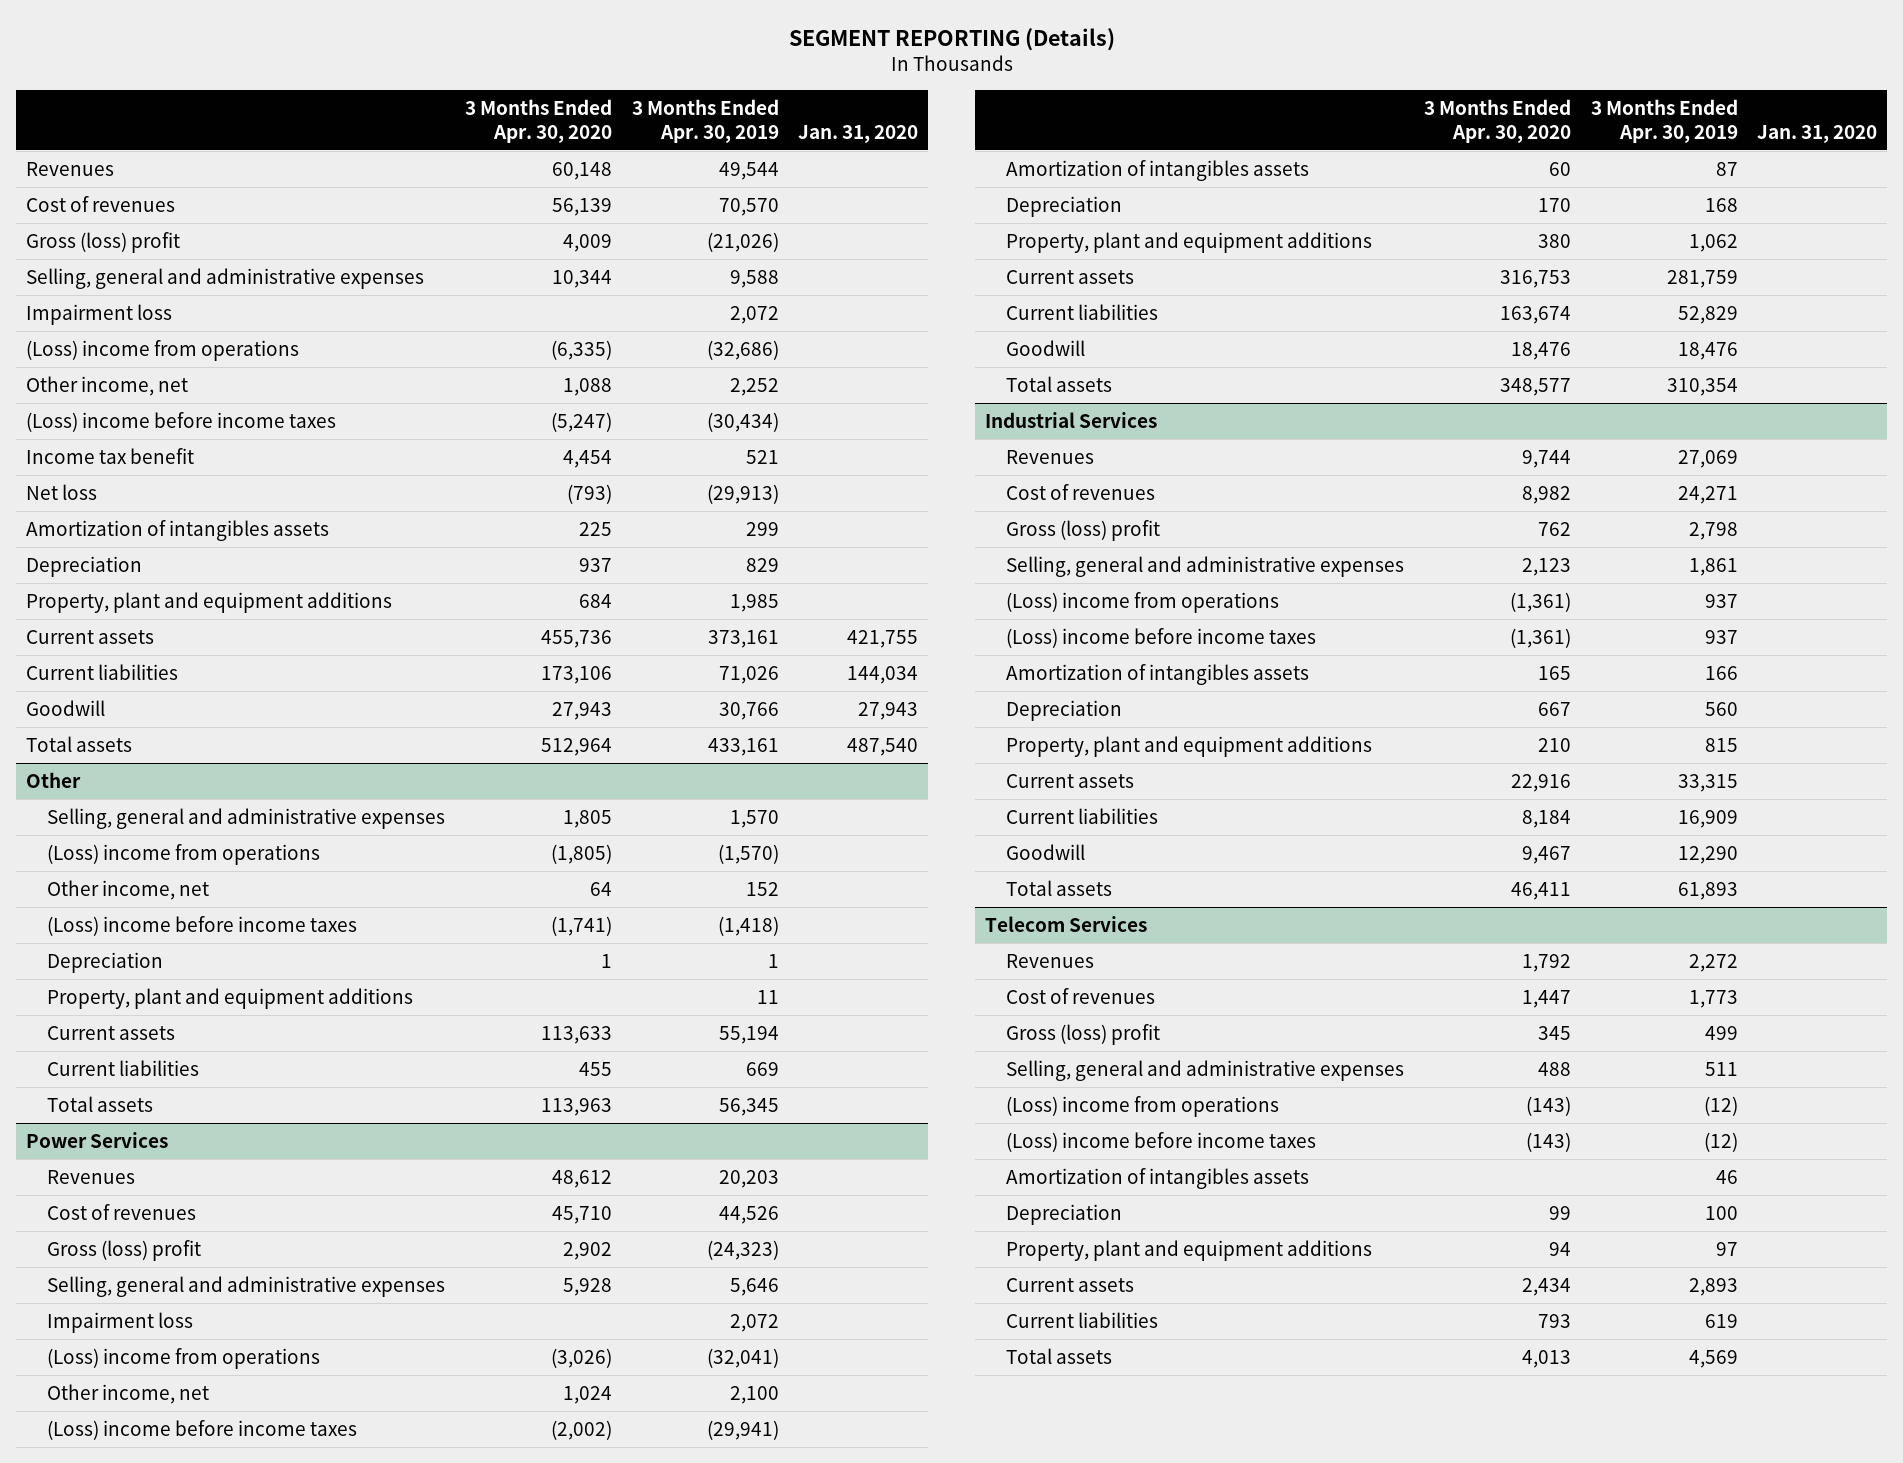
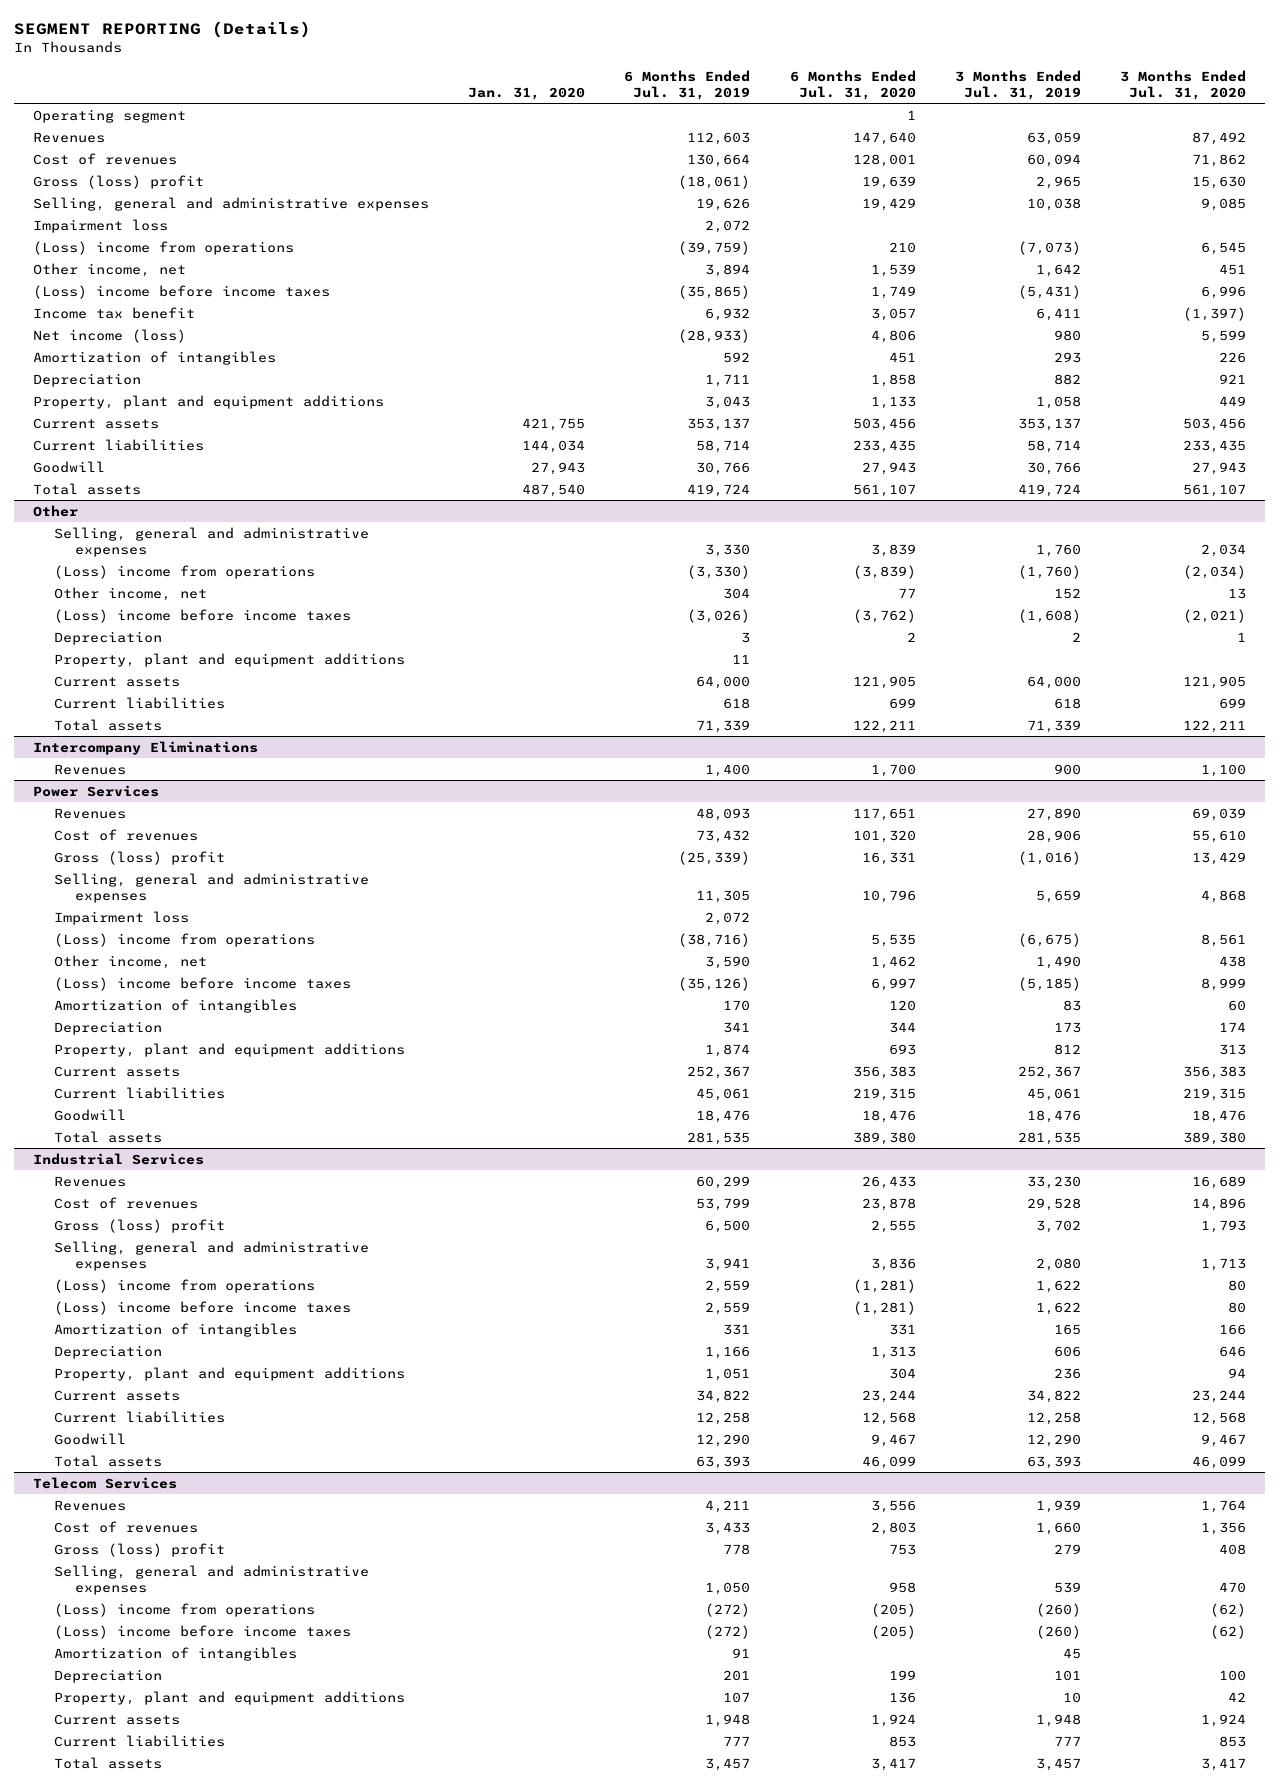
- | 3 Months Ended Apr. 30, 2020 | 3 Months Ended Apr. 30, 2019 | Jan. 31, 2020
+ | Jan. 31, 2020 | 6 Months Ended Jul. 31, 2019 | 6 Months Ended Jul. 31, 2020 | 3 Months Ended Jul. 31, 2019 | 3 Months Ended Jul. 31, 2020
+ Operating segment | | | 1 | |
- Net loss | (793) | (29,913) |
- Amortization of intangibles assets | 225 | 299 |
+ Net income (loss) | | (28,933) | 4,806 | 980 | 5,599
+ Amortization of intangibles | | 592 | 451 | 293 | 226
+ Intercompany Eliminations
+ Revenues | | 1,400 | 1,700 | 900 | 1,100
@ Power Services
- Amortization of intangibles assets | 60 | 87 |
+ Amortization of intangibles | | 170 | 120 | 83 | 60
@ Industrial Services
- Amortization of intangibles assets | 165 | 166 |
+ Amortization of intangibles | | 331 | 331 | 165 | 166
@ Telecom Services
- Amortization of intangibles assets | | 46 |
+ Amortization of intangibles | | 91 | | 45 |

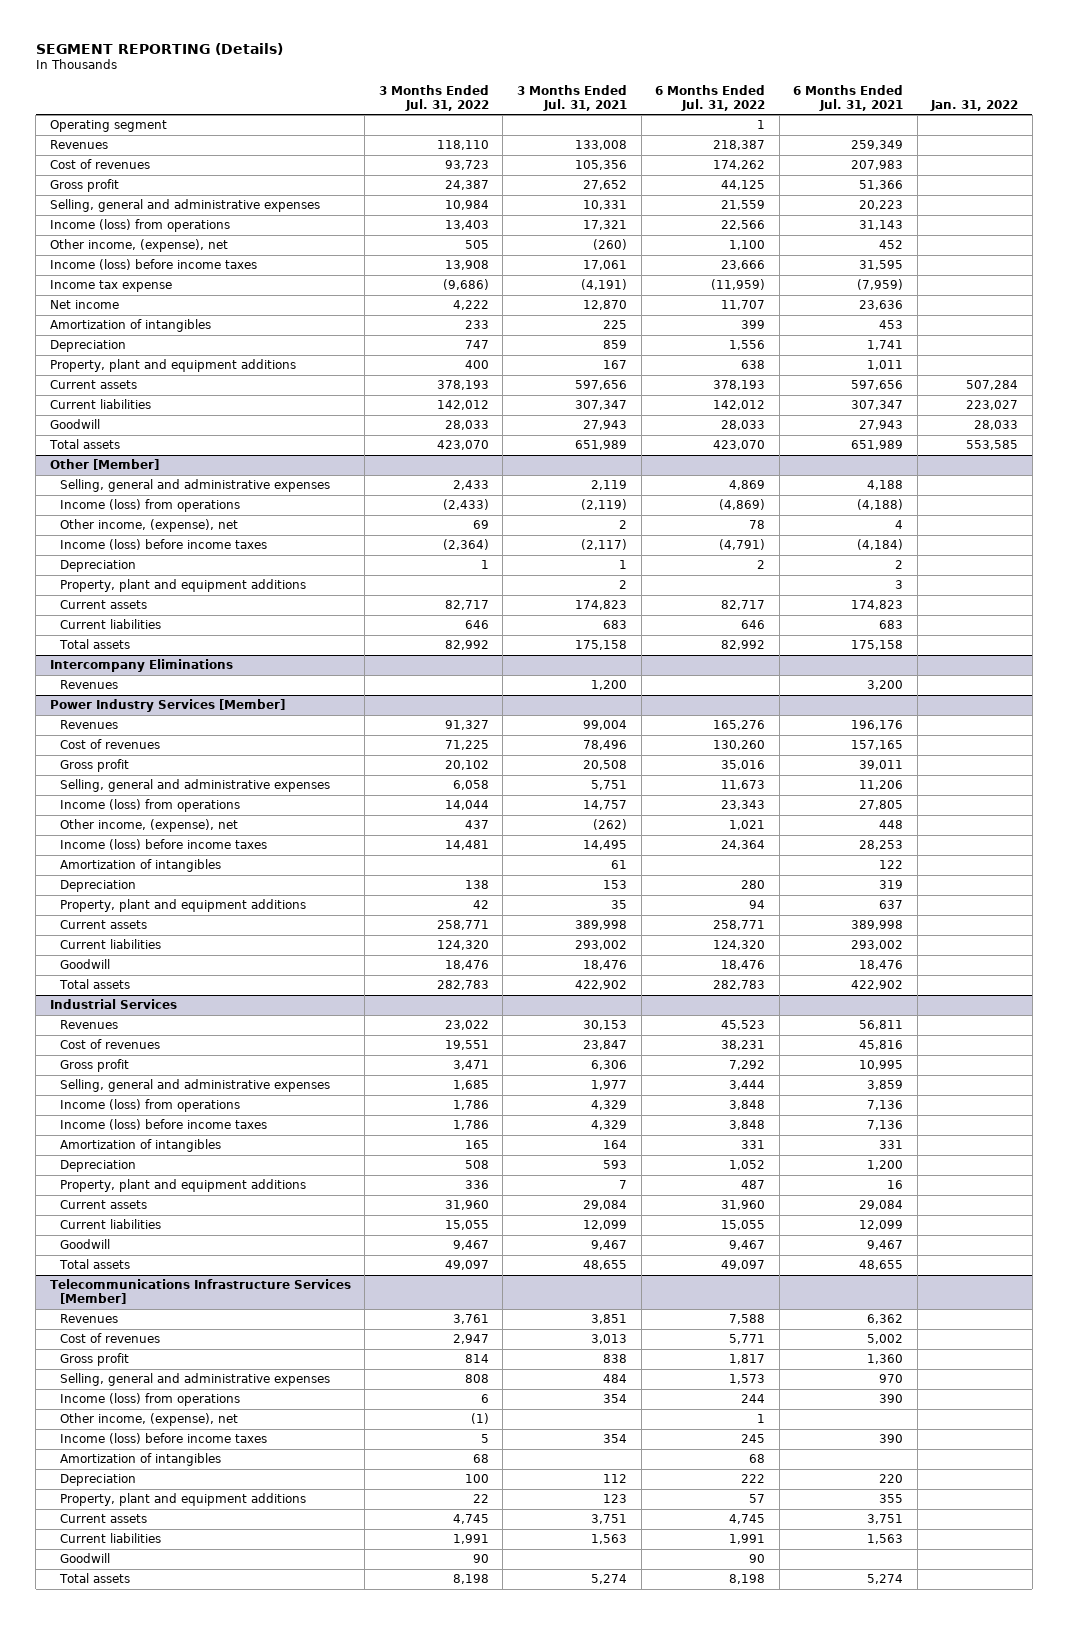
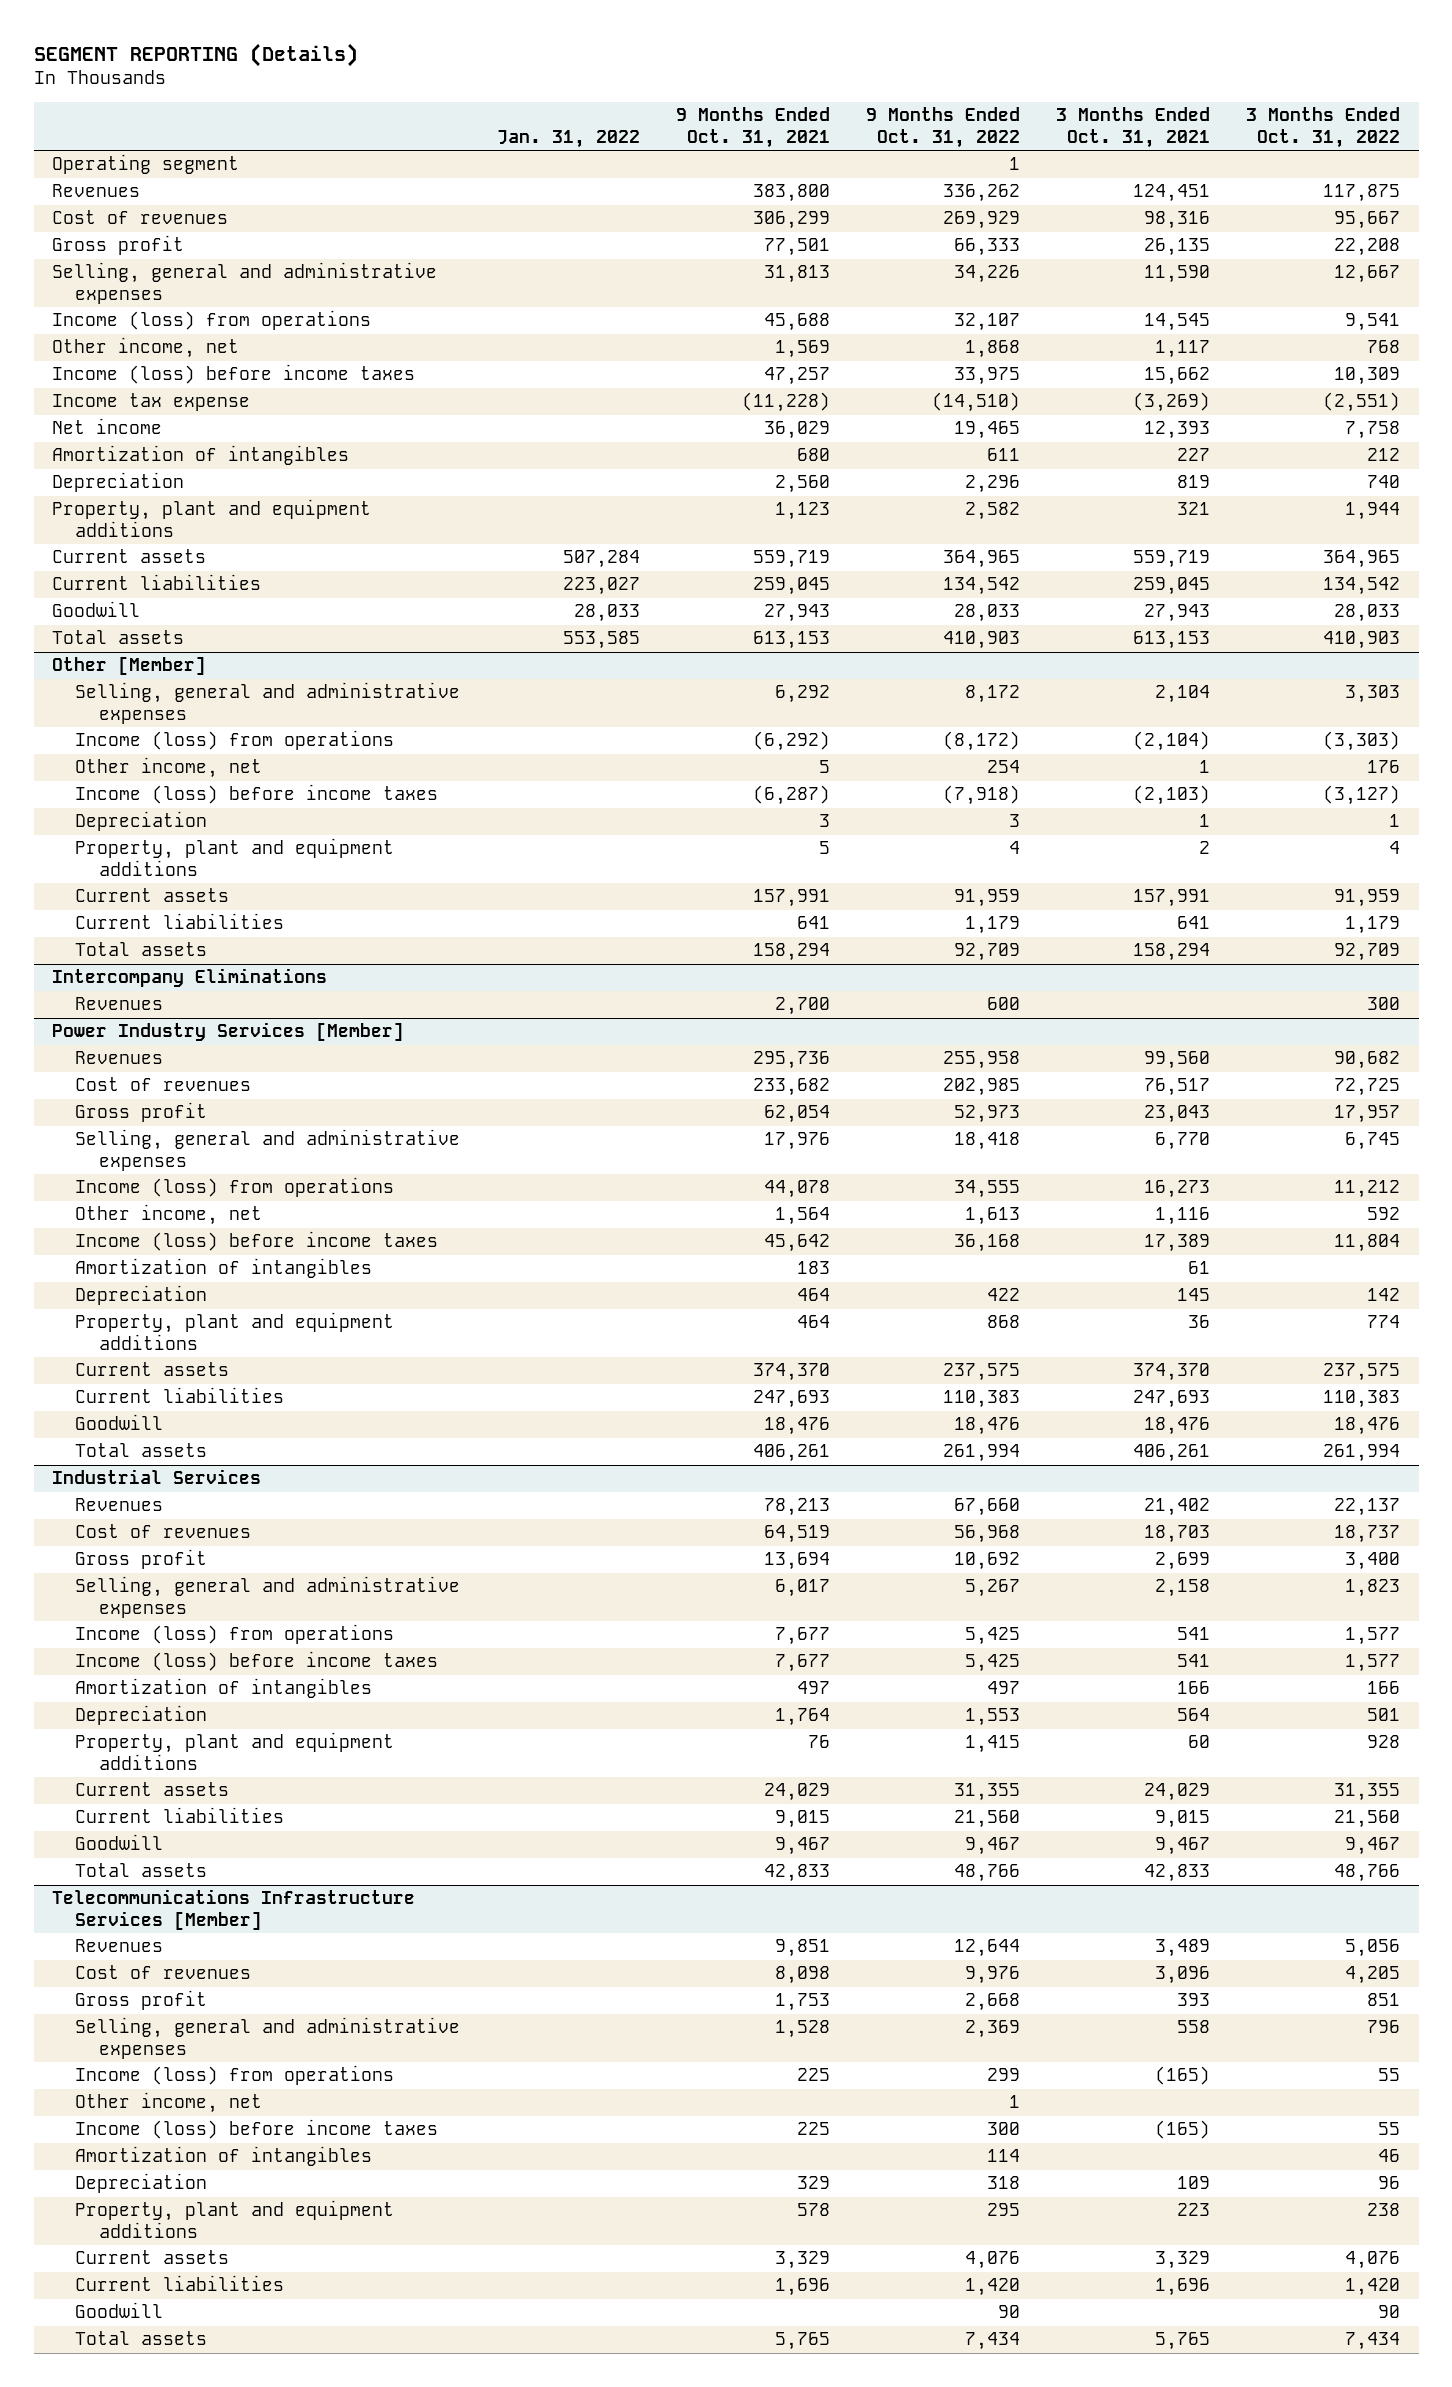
- | 3 Months Ended Jul. 31, 2022 | 3 Months Ended Jul. 31, 2021 | 6 Months Ended Jul. 31, 2022 | 6 Months Ended Jul. 31, 2021 | Jan. 31, 2022
+ | Jan. 31, 2022 | 9 Months Ended Oct. 31, 2021 | 9 Months Ended Oct. 31, 2022 | 3 Months Ended Oct. 31, 2021 | 3 Months Ended Oct. 31, 2022
- Other income, (expense), net | 505 | (260) | 1,100 | 452 |
+ Other income, net | | 1,569 | 1,868 | 1,117 | 768
@ Other [Member]
- Other income, (expense), net | 69 | 2 | 78 | 4 |
+ Other income, net | | 5 | 254 | 1 | 176
@ Power Industry Services [Member]
- Other income, (expense), net | 437 | (262) | 1,021 | 448 |
+ Other income, net | | 1,564 | 1,613 | 1,116 | 592
@ Telecommunications Infrastructure Services [Member]
- Other income, (expense), net | (1) | | 1 | |
+ Other income, net | | | 1 | |

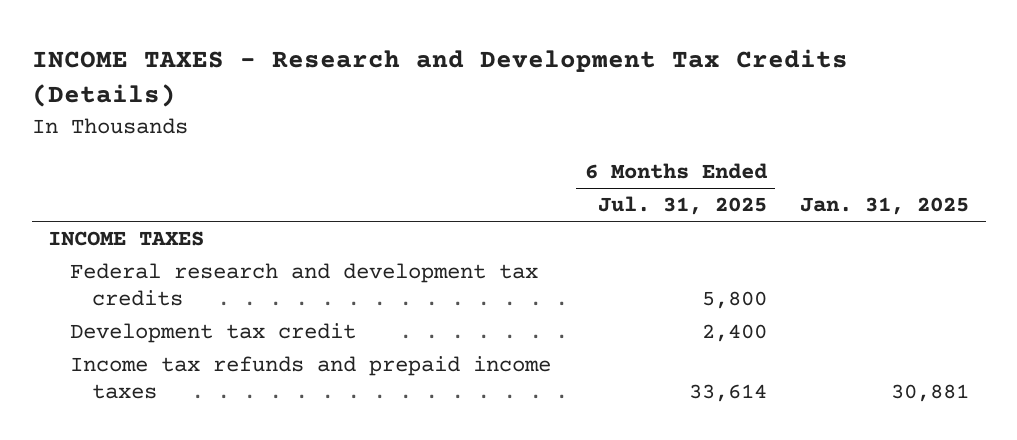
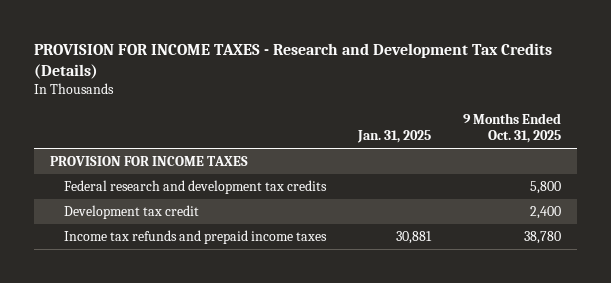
- INCOME TAXES - Research and Development Tax Credits (Details)
+ PROVISION FOR INCOME TAXES - Research and Development Tax Credits (Details)
- | 6 Months Ended Jul. 31, 2025 | Jan. 31, 2025
+ | Jan. 31, 2025 | 9 Months Ended Oct. 31, 2025
- INCOME TAXES
+ PROVISION FOR INCOME TAXES

